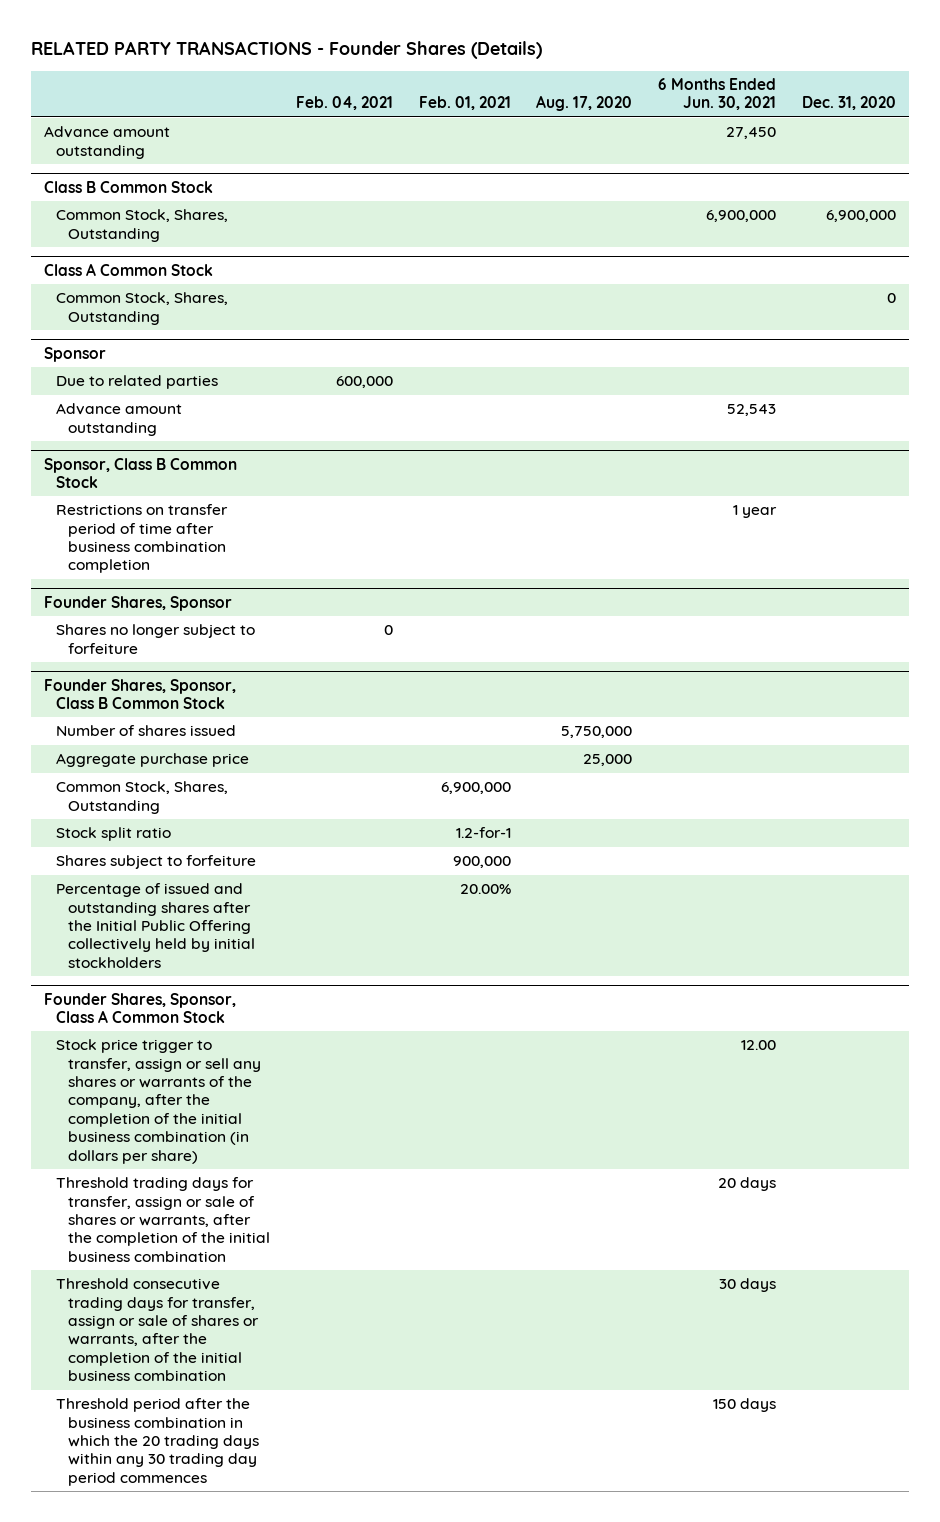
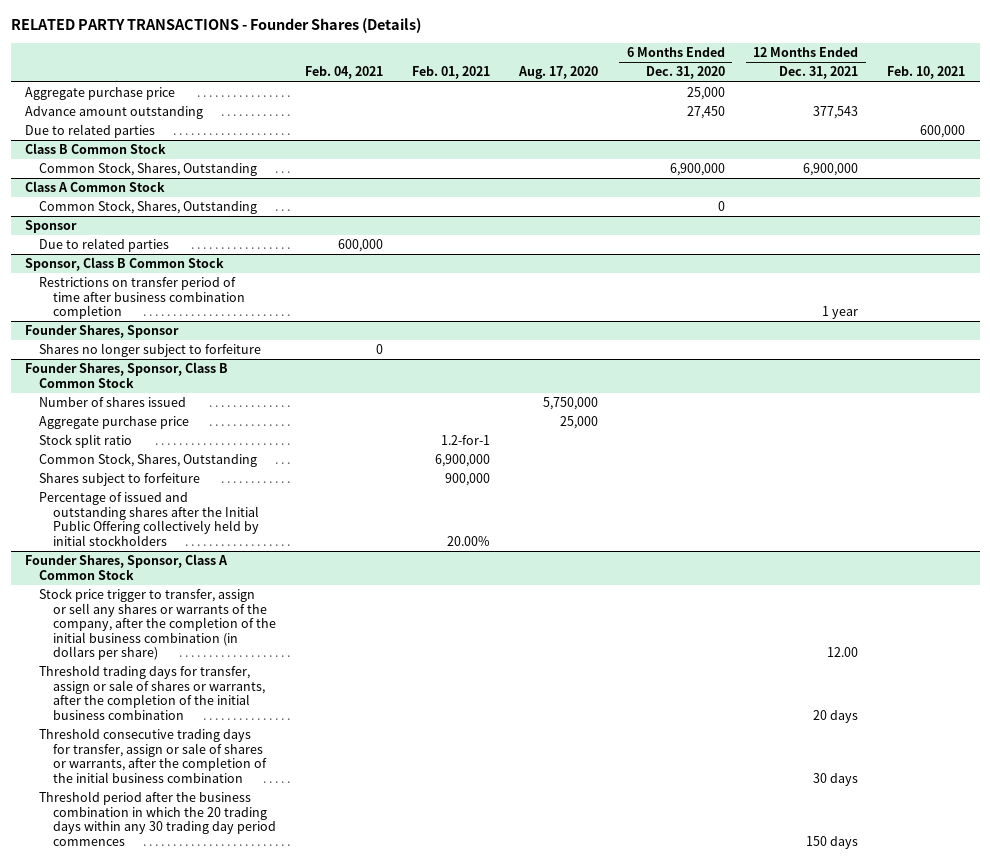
- | Feb. 04, 2021 | Feb. 01, 2021 | Aug. 17, 2020 | 6 Months Ended Jun. 30, 2021 | Dec. 31, 2020
+ | Feb. 04, 2021 | Feb. 01, 2021 | Aug. 17, 2020 | 6 Months Ended Dec. 31, 2020 | 12 Months Ended Dec. 31, 2021 | Feb. 10, 2021
+ Aggregate purchase price | | | | 25,000 | |
+ Due to related parties | | | | | | 600,000
@ Sponsor
- Advance amount outstanding | | | | 52,543 |
@ Founder Shares, Sponsor, Class B Common Stock
moved down: Common Stock, Shares, Outstanding | | 6,900,000 | | | |

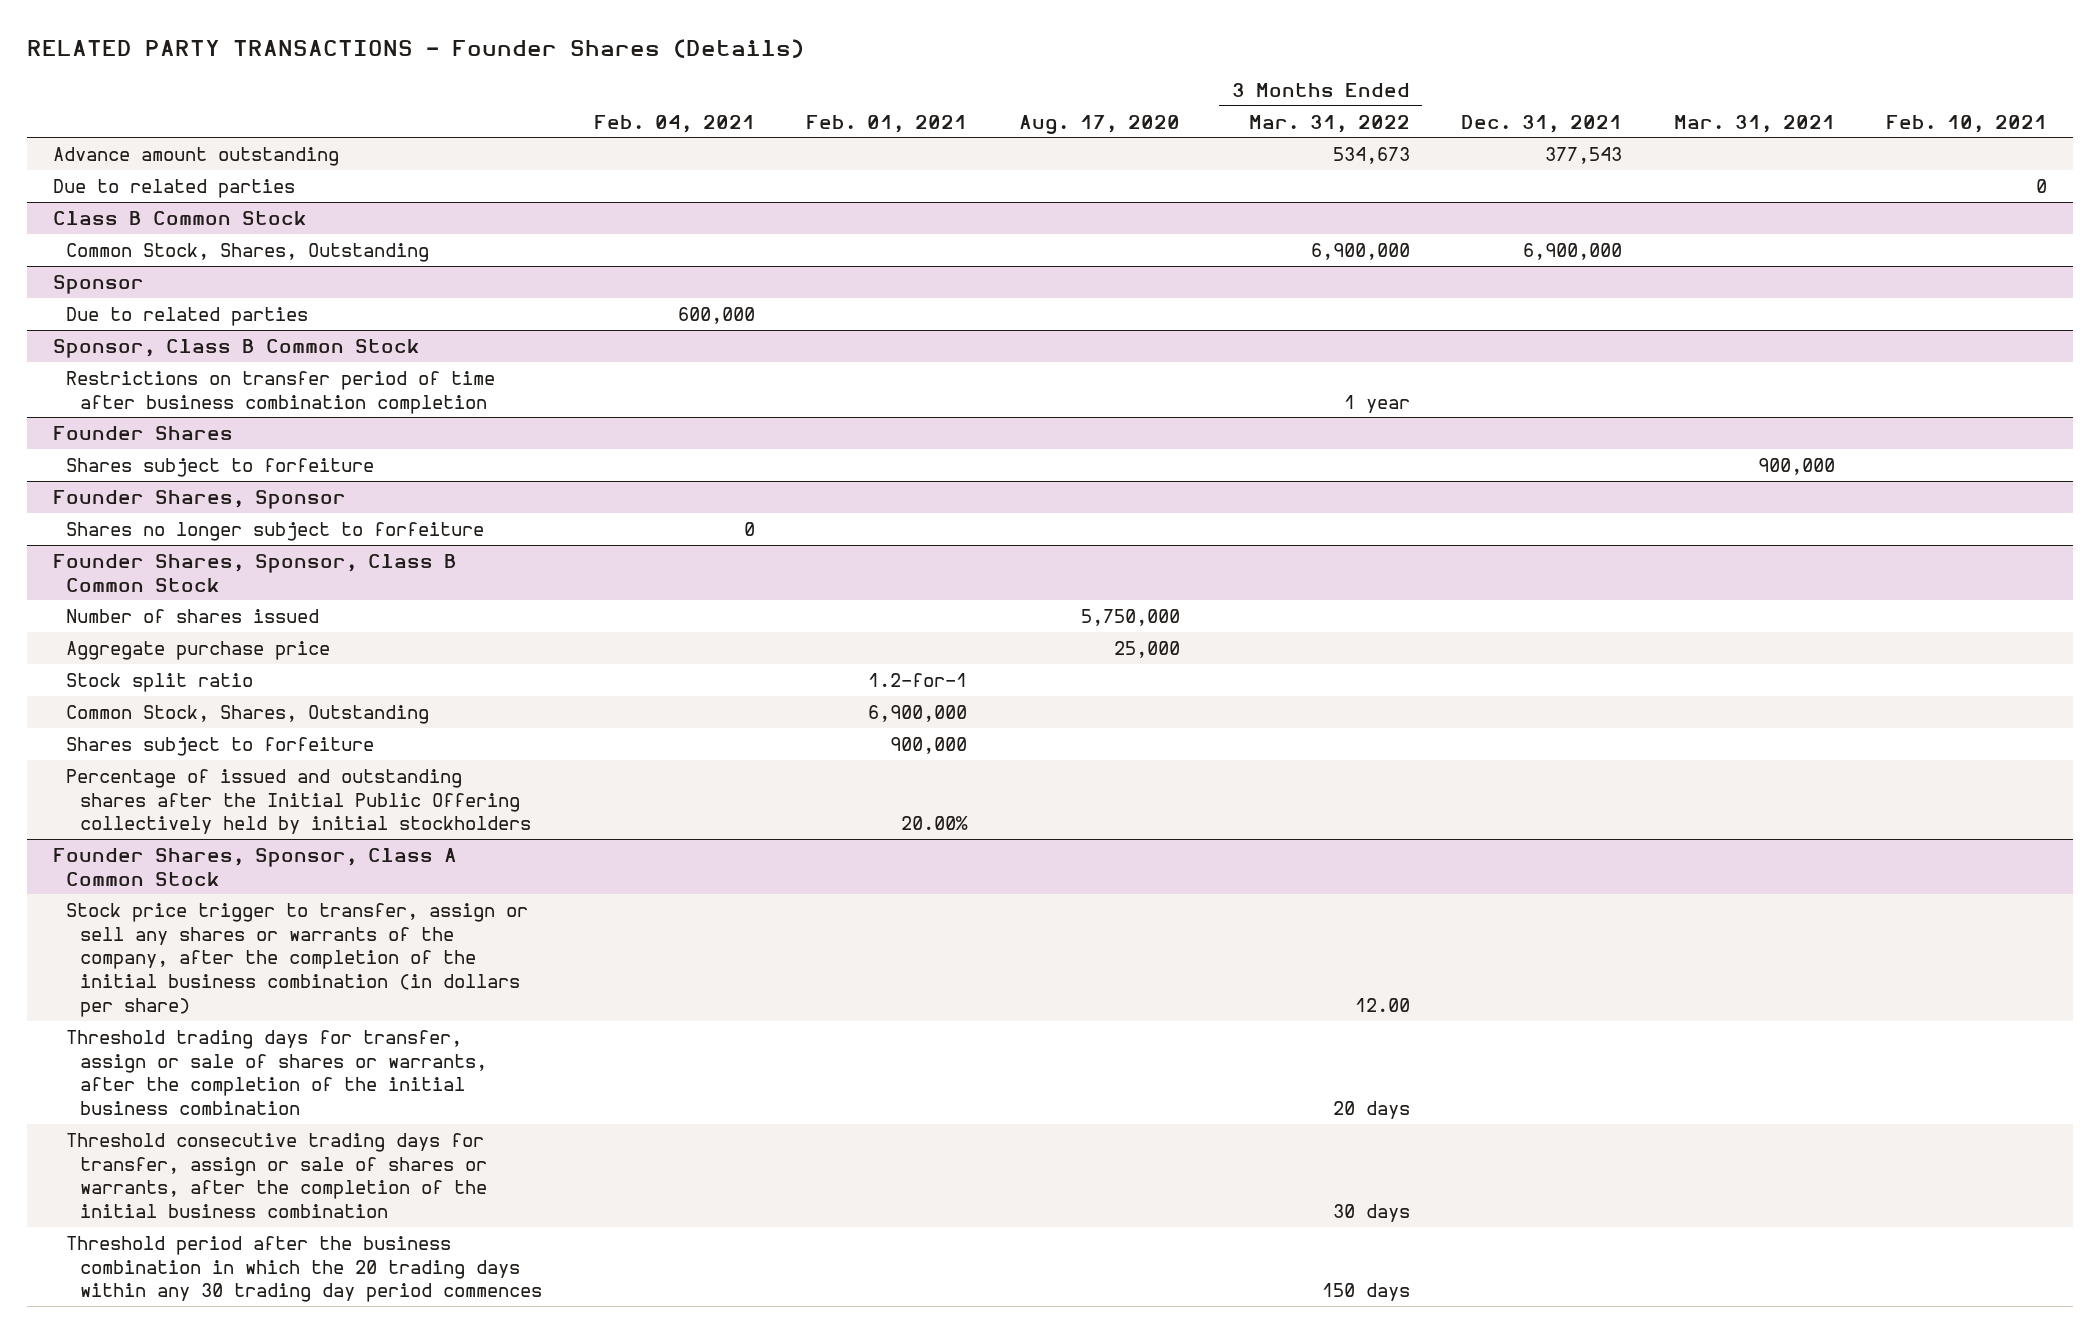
- | Feb. 04, 2021 | Feb. 01, 2021 | Aug. 17, 2020 | 6 Months Ended Dec. 31, 2020 | 12 Months Ended Dec. 31, 2021 | Feb. 10, 2021
+ | Feb. 04, 2021 | Feb. 01, 2021 | Aug. 17, 2020 | 3 Months Ended Mar. 31, 2022 | Dec. 31, 2021 | Mar. 31, 2021 | Feb. 10, 2021
- Aggregate purchase price | | | | 25,000 | |
- Due to related parties | | | | | | 600,000
+ Due to related parties | | | | | | | 0
- Class A Common Stock
- Common Stock, Shares, Outstanding | | | | 0 | |
+ Founder Shares
+ Shares subject to forfeiture | | | | | | 900,000 |

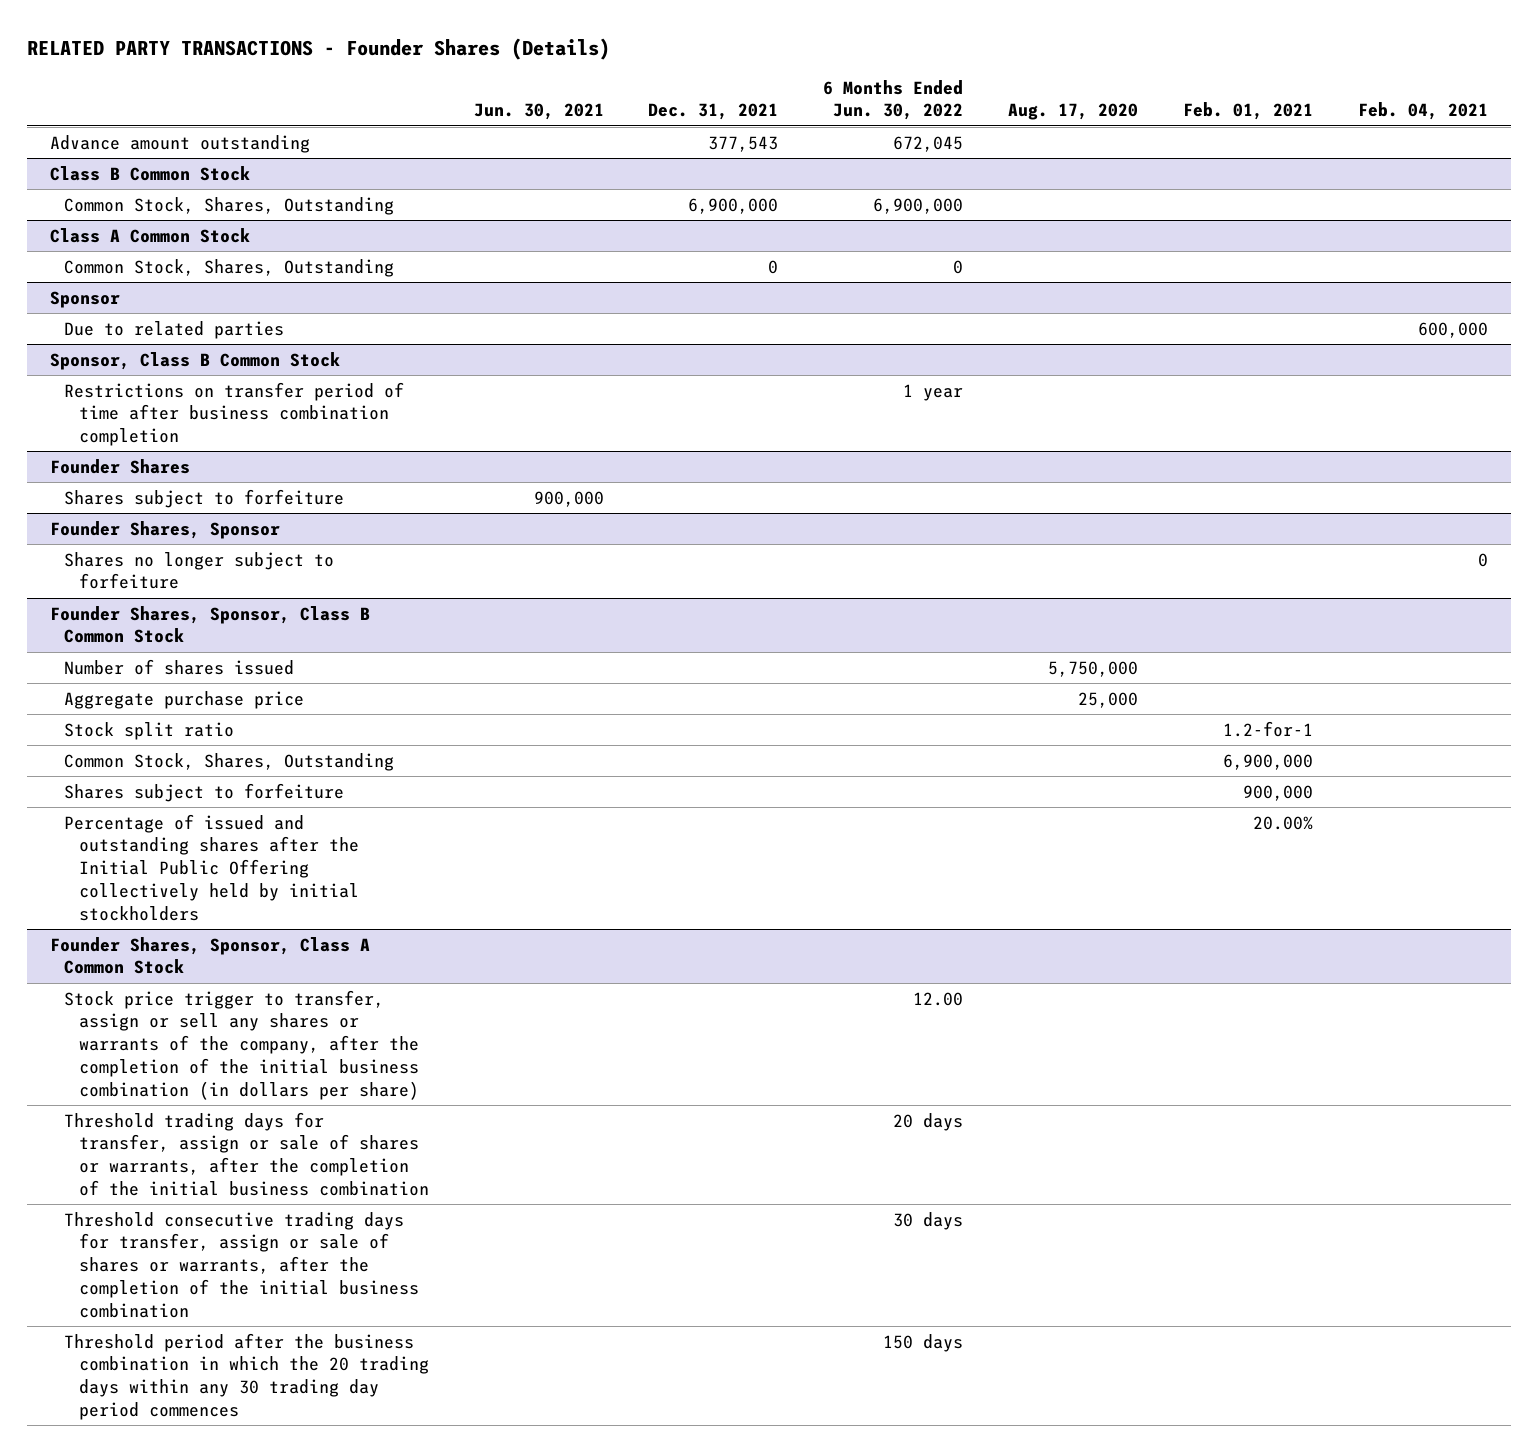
- | Feb. 04, 2021 | Feb. 01, 2021 | Aug. 17, 2020 | 3 Months Ended Mar. 31, 2022 | Dec. 31, 2021 | Mar. 31, 2021 | Feb. 10, 2021
+ | Jun. 30, 2021 | Dec. 31, 2021 | 6 Months Ended Jun. 30, 2022 | Aug. 17, 2020 | Feb. 01, 2021 | Feb. 04, 2021
- Due to related parties | | | | | | | 0
+ Class A Common Stock
+ Common Stock, Shares, Outstanding | | 0 | 0 | | |

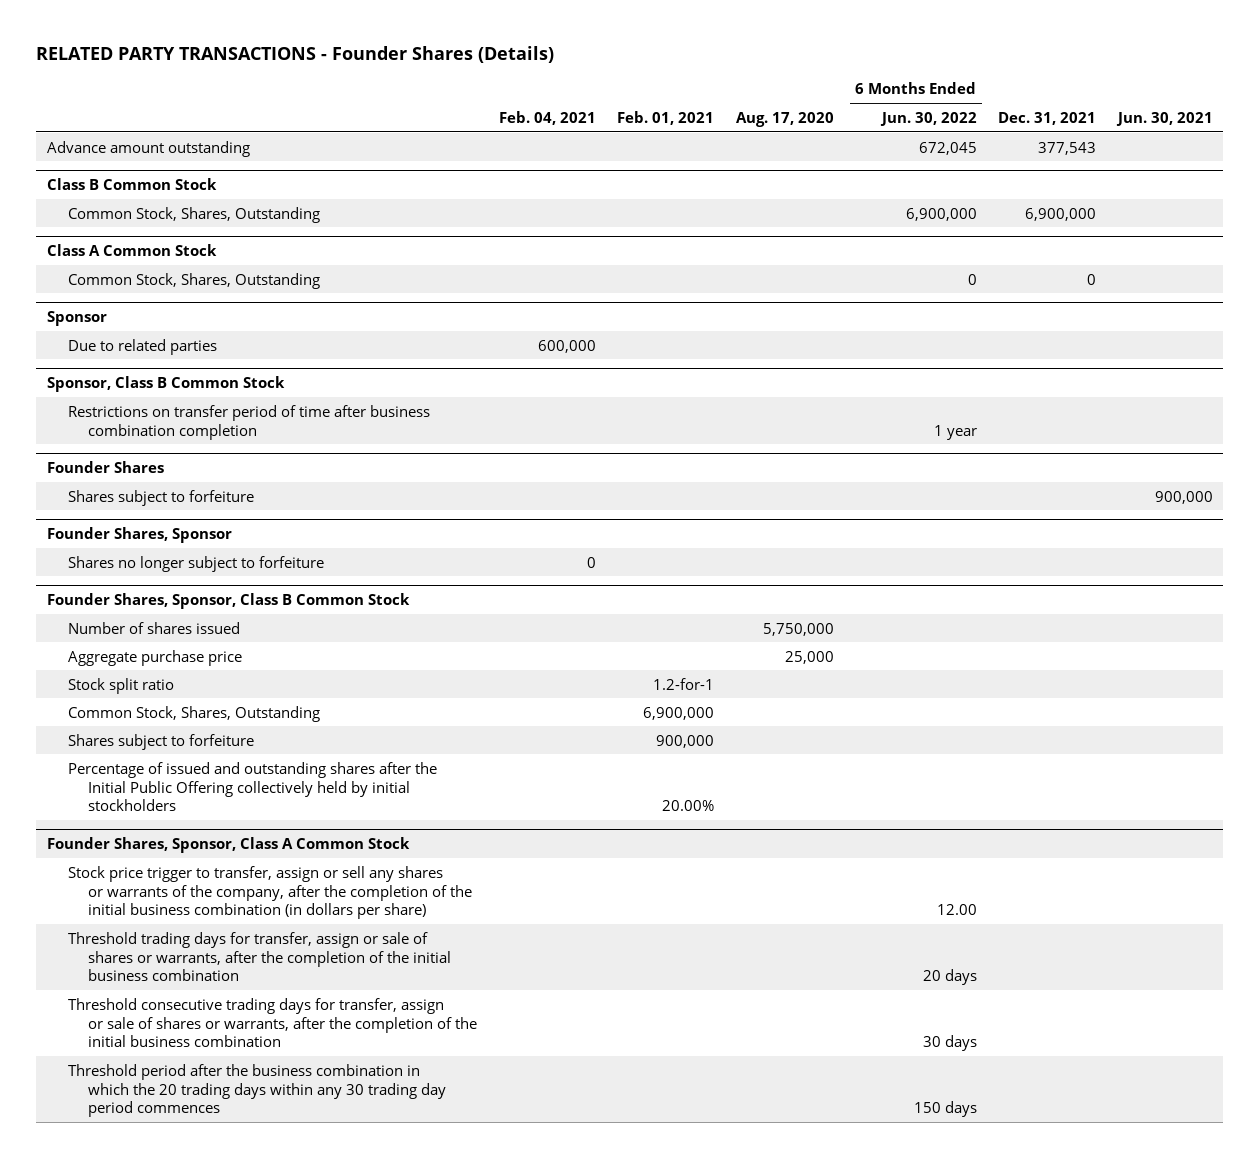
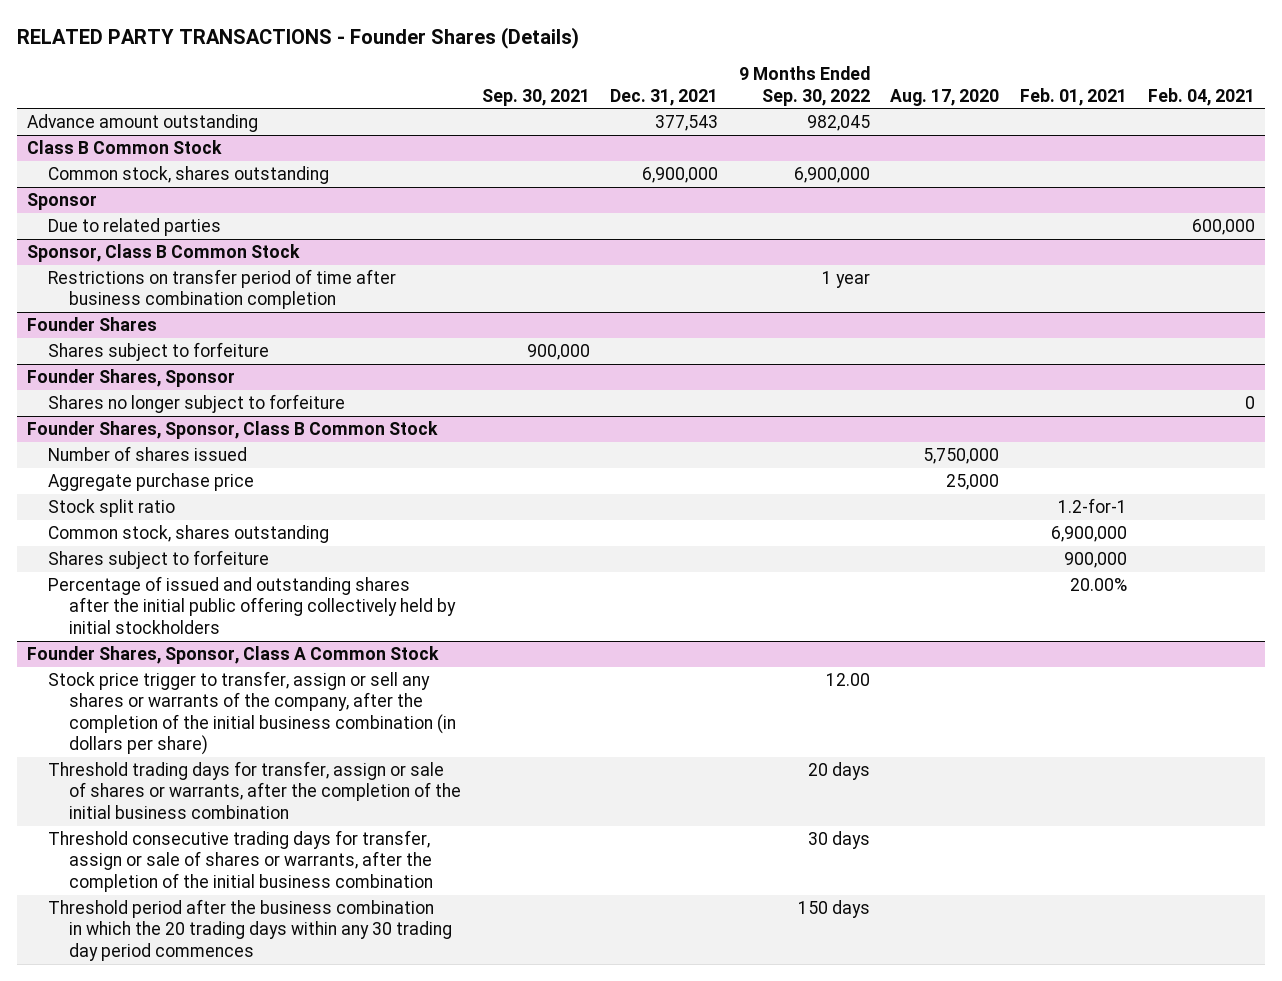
- | Feb. 04, 2021 | Feb. 01, 2021 | Aug. 17, 2020 | 6 Months Ended Jun. 30, 2022 | Dec. 31, 2021 | Jun. 30, 2021
+ | Sep. 30, 2021 | Dec. 31, 2021 | 9 Months Ended Sep. 30, 2022 | Aug. 17, 2020 | Feb. 01, 2021 | Feb. 04, 2021
@ Class B Common Stock
- Common Stock, Shares, Outstanding | | | | 6,900,000 | 6,900,000 |
- Class A Common Stock
- Common Stock, Shares, Outstanding | | | | 0 | 0 |
@ Class B Common Stock
+ Common stock, shares outstanding | | 6,900,000 | 6,900,000 | | |
@ Founder Shares, Sponsor, Class B Common Stock
- Common Stock, Shares, Outstanding | | 6,900,000 | | | |
+ Common stock, shares outstanding | | | | | 6,900,000 |
- Percentage of issued and outstanding shares after the Initial Public Offering collectively held by initial stockholders | | 20.00% | | | |
+ Percentage of issued and outstanding shares after the initial public offering collectively held by initial stockholders | | | | | 20.00% |

